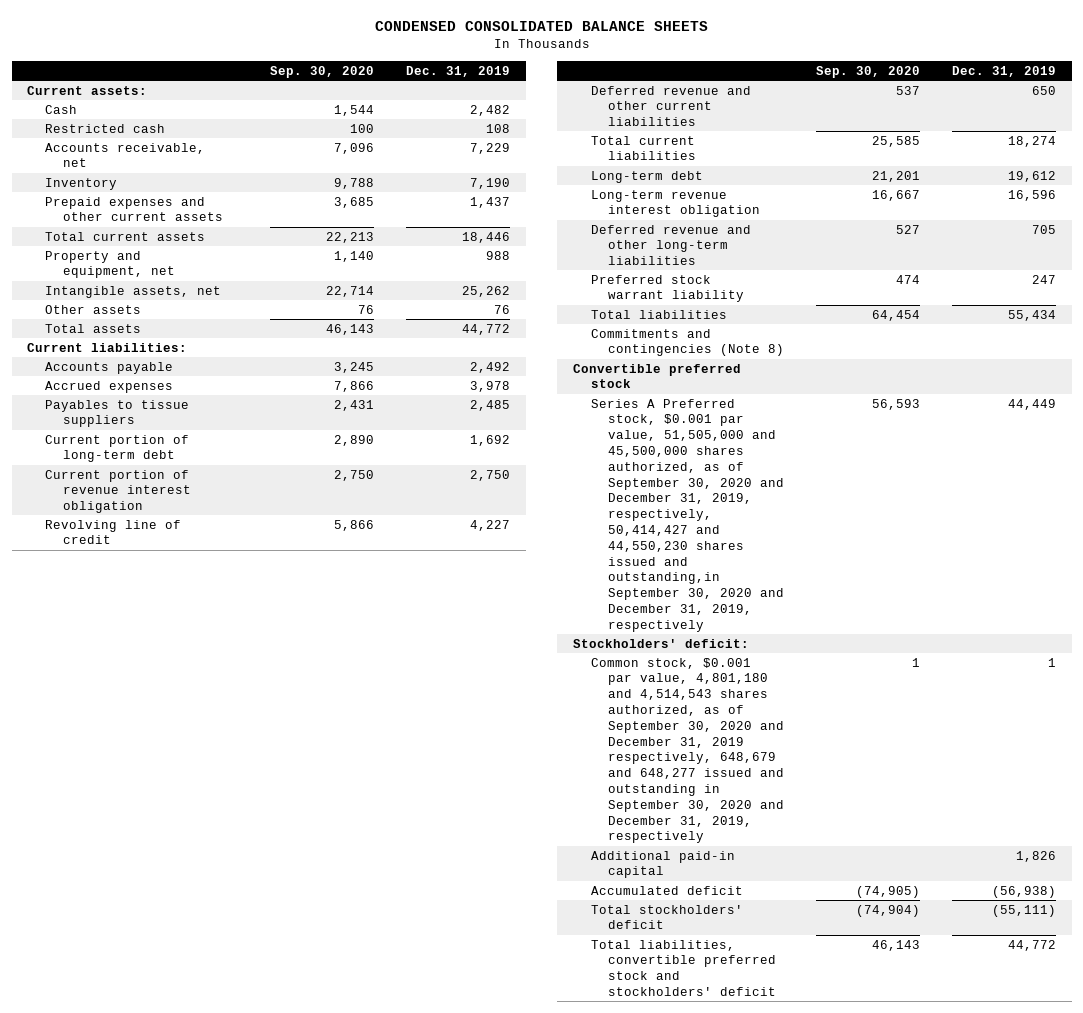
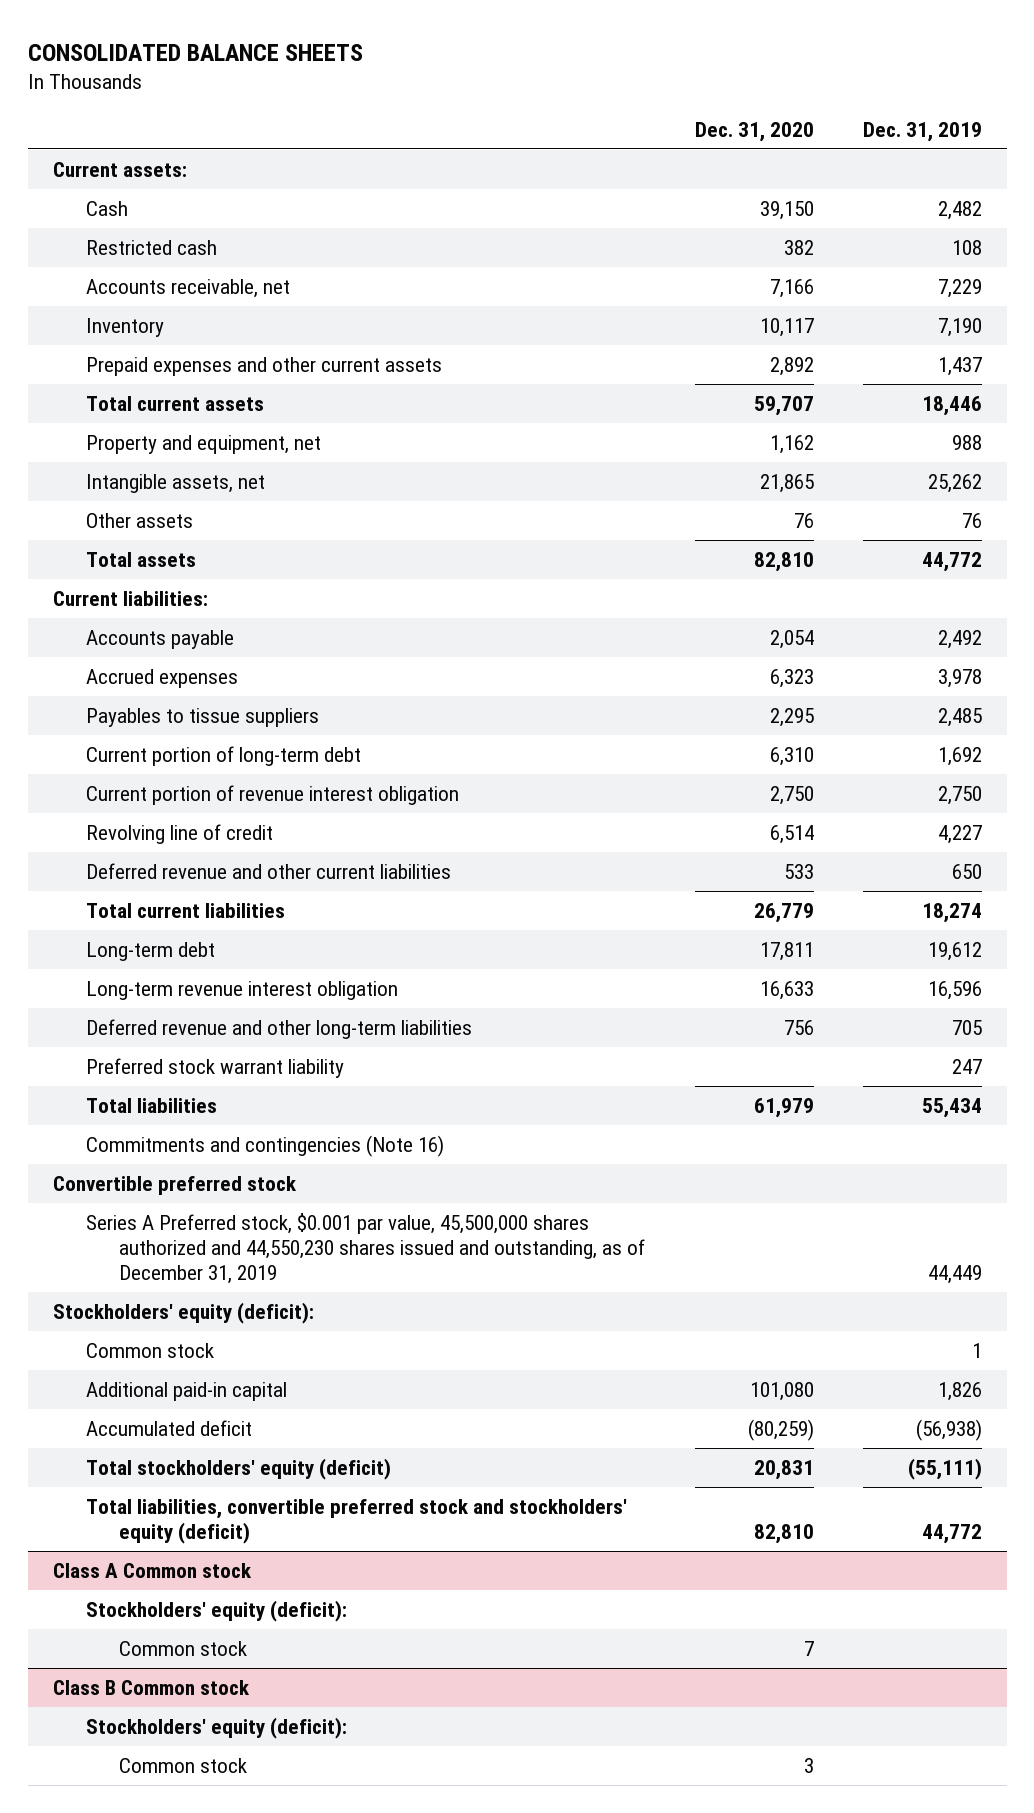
- CONDENSED CONSOLIDATED BALANCE SHEETS
+ CONSOLIDATED BALANCE SHEETS
- | Sep. 30, 2020 | Dec. 31, 2019
+ | Dec. 31, 2020 | Dec. 31, 2019
- Commitments and contingencies (Note 8)
+ Commitments and contingencies (Note 16)
- Series A Preferred stock, $0.001 par value, 51,505,000 and 45,500,000 shares authorized, as of September 30, 2020 and December 31, 2019, respectively, 50,414,427 and 44,550,230 shares issued and outstanding,in September 30, 2020 and December 31, 2019, respectively | 56,593 | 44,449
- Stockholders' deficit:
- Common stock, $0.001 par value, 4,801,180 and 4,514,543 shares authorized, as of September 30, 2020 and December 31, 2019 respectively, 648,679 and 648,277 issued and outstanding in September 30, 2020 and December 31, 2019, respectively | 1 | 1
+ Series A Preferred stock, $0.001 par value, 45,500,000 shares authorized and 44,550,230 shares issued and outstanding, as of December 31, 2019 | | 44,449
+ Stockholders' equity (deficit):
+ Common stock | | 1
- Total stockholders' deficit | (74,904) | (55,111)
- Total liabilities, convertible preferred stock and stockholders' deficit | 46,143 | 44,772
+ Total stockholders' equity (deficit) | 20,831 | (55,111)
+ Total liabilities, convertible preferred stock and stockholders' equity (deficit) | 82,810 | 44,772
+ Class A Common stock
+ Stockholders' equity (deficit):
+ Common stock | 7 |
+ Class B Common stock
+ Stockholders' equity (deficit):
+ Common stock | 3 |

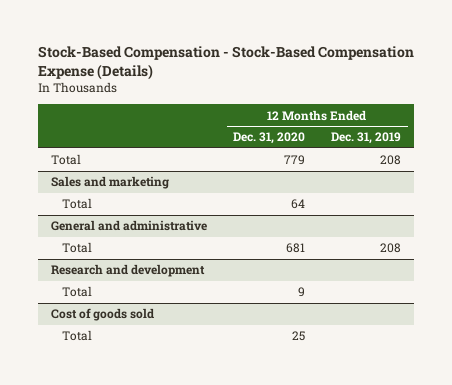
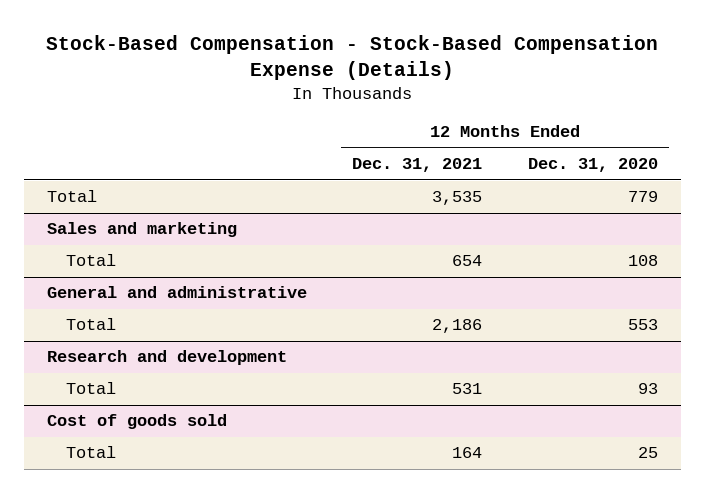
- | 12 Months Ended Dec. 31, 2020 | 12 Months Ended Dec. 31, 2019
+ | 12 Months Ended Dec. 31, 2021 | 12 Months Ended Dec. 31, 2020
@ Sales and marketing
- Total | 64 |
+ Total | 654 | 108
@ General and administrative
- Total | 681 | 208
+ Total | 2,186 | 553
@ Research and development
- Total | 9 |
+ Total | 531 | 93

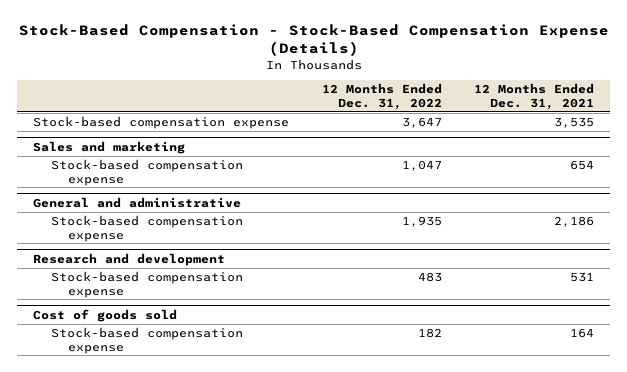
- | 12 Months Ended Dec. 31, 2021 | 12 Months Ended Dec. 31, 2020
+ | 12 Months Ended Dec. 31, 2022 | 12 Months Ended Dec. 31, 2021
- Total | 3,535 | 779
+ Stock-based compensation expense | 3,647 | 3,535
@ Sales and marketing
- Total | 654 | 108
+ Stock-based compensation expense | 1,047 | 654
@ General and administrative
- Total | 2,186 | 553
+ Stock-based compensation expense | 1,935 | 2,186
@ Research and development
- Total | 531 | 93
+ Stock-based compensation expense | 483 | 531
@ Cost of goods sold
- Total | 164 | 25
+ Stock-based compensation expense | 182 | 164

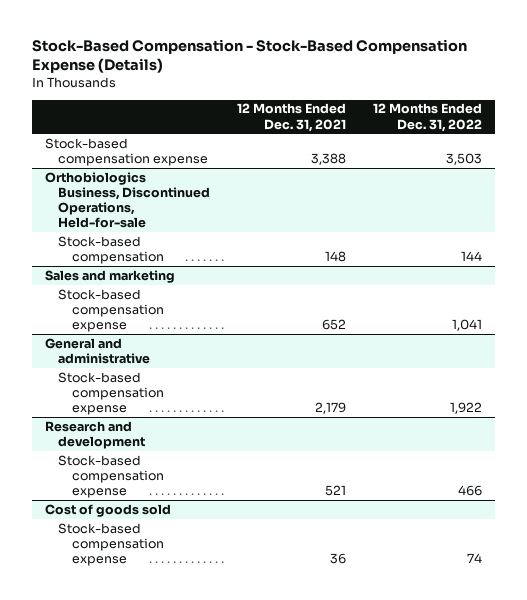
- | 12 Months Ended Dec. 31, 2022 | 12 Months Ended Dec. 31, 2021
+ | 12 Months Ended Dec. 31, 2021 | 12 Months Ended Dec. 31, 2022
- Stock-based compensation expense | 3,647 | 3,535
+ Stock-based compensation expense | 3,388 | 3,503
+ Orthobiologics Business, Discontinued Operations, Held-for-sale
+ Stock-based compensation | 148 | 144
@ Sales and marketing
- Stock-based compensation expense | 1,047 | 654
+ Stock-based compensation expense | 652 | 1,041
@ General and administrative
- Stock-based compensation expense | 1,935 | 2,186
+ Stock-based compensation expense | 2,179 | 1,922
@ Research and development
- Stock-based compensation expense | 483 | 531
+ Stock-based compensation expense | 521 | 466
@ Cost of goods sold
- Stock-based compensation expense | 182 | 164
+ Stock-based compensation expense | 36 | 74

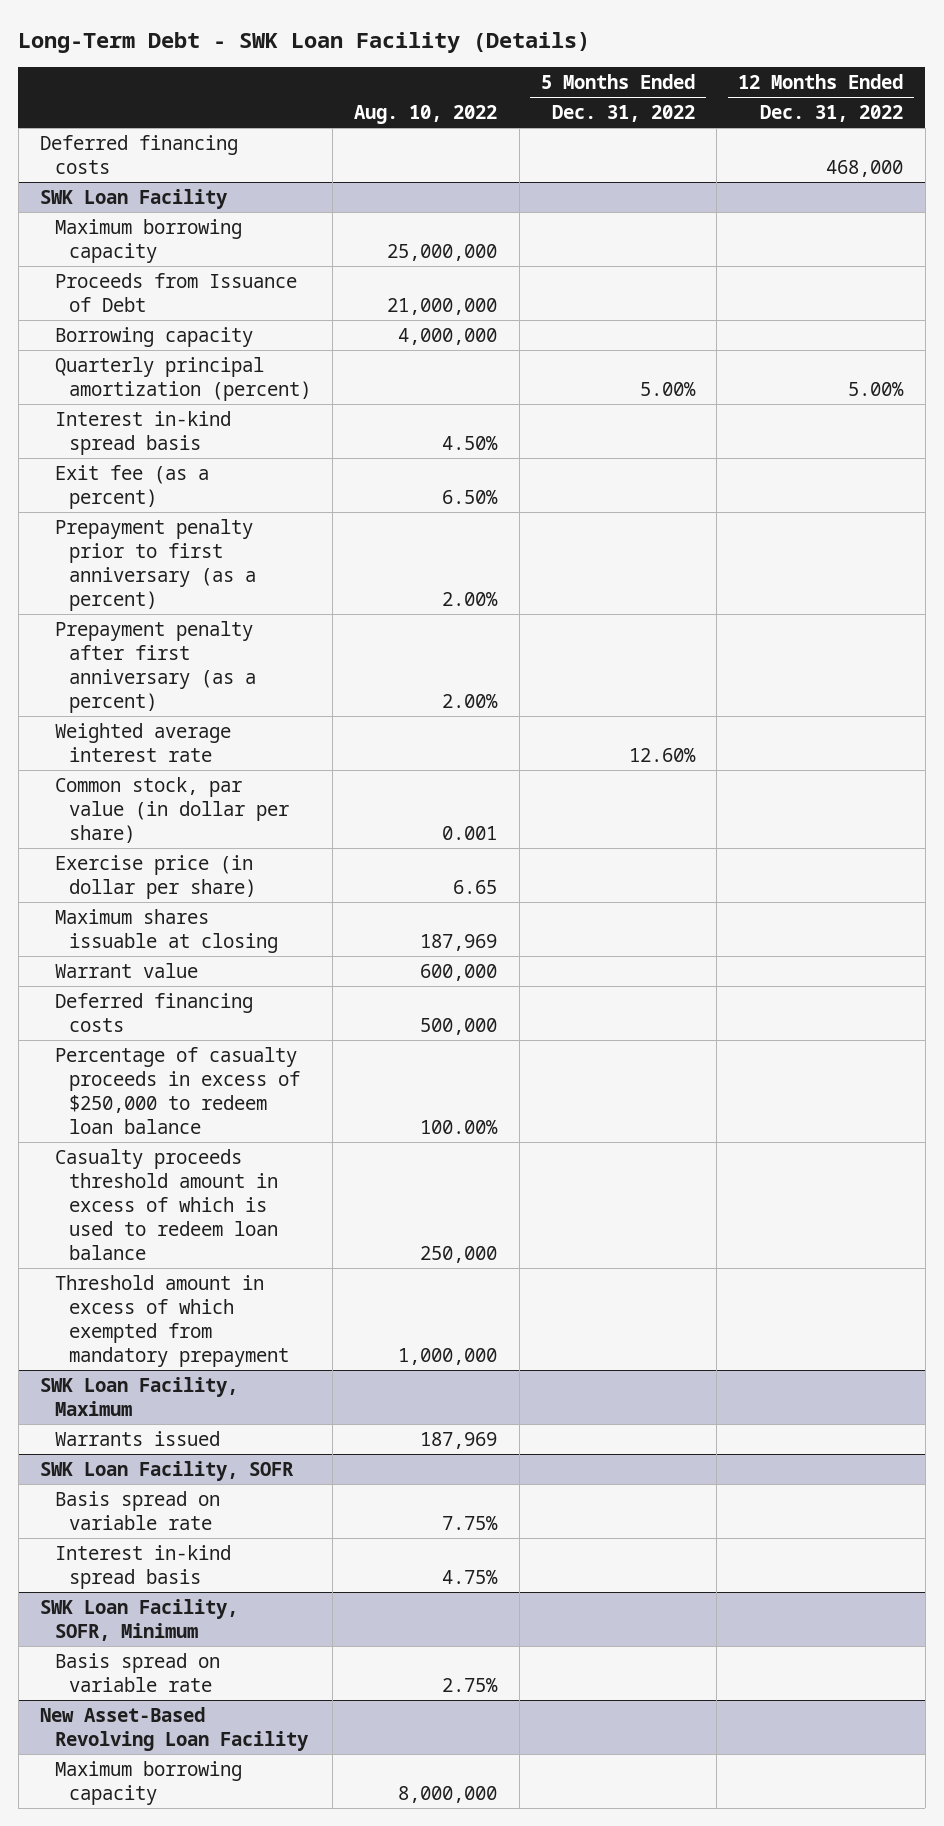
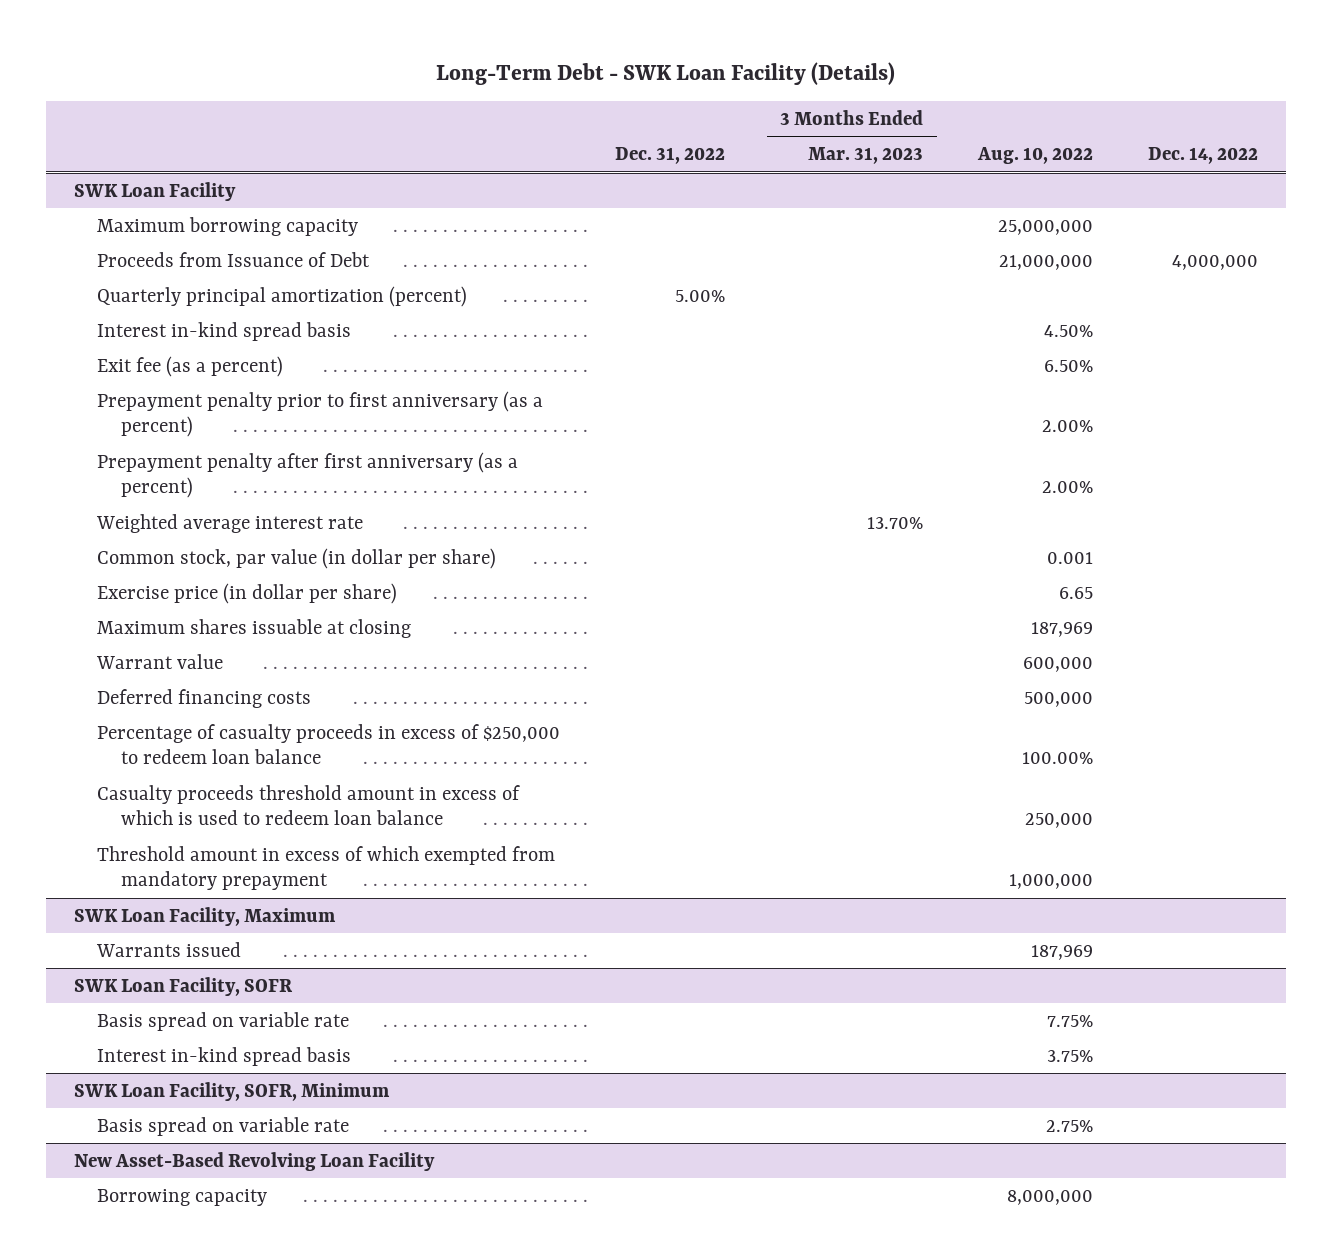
- | Aug. 10, 2022 | 5 Months Ended Dec. 31, 2022 | 12 Months Ended Dec. 31, 2022
+ | Dec. 31, 2022 | 3 Months Ended Mar. 31, 2023 | Aug. 10, 2022 | Dec. 14, 2022
- Deferred financing costs | | | 468,000
@ SWK Loan Facility
- Borrowing capacity | 4,000,000 | |
@ SWK Loan Facility, SOFR
- Interest in-kind spread basis | 4.75% | |
+ Interest in-kind spread basis | | | 3.75% |
@ New Asset-Based Revolving Loan Facility
- Maximum borrowing capacity | 8,000,000 | |
+ Borrowing capacity | | | 8,000,000 |

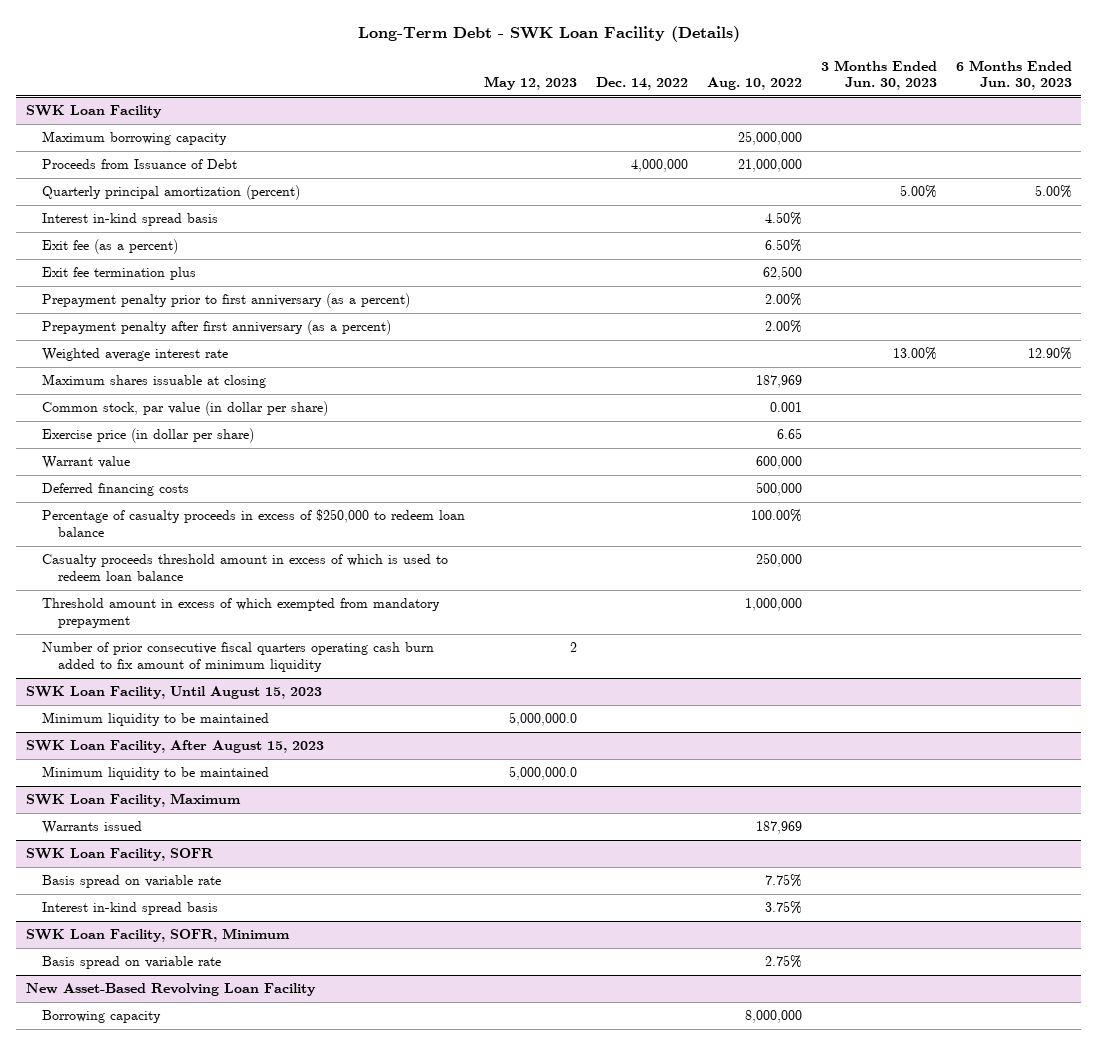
- | Dec. 31, 2022 | 3 Months Ended Mar. 31, 2023 | Aug. 10, 2022 | Dec. 14, 2022
+ | May 12, 2023 | Dec. 14, 2022 | Aug. 10, 2022 | 3 Months Ended Jun. 30, 2023 | 6 Months Ended Jun. 30, 2023
@ SWK Loan Facility
+ Exit fee termination plus | | | 62,500 | |
moved up: Maximum shares issuable at closing | | | 187,969 | |
+ Number of prior consecutive fiscal quarters operating cash burn added to fix amount of minimum liquidity | 2 | | | |
+ SWK Loan Facility, Until August 15, 2023
+ Minimum liquidity to be maintained | 5,000,000.0 | | | |
+ SWK Loan Facility, After August 15, 2023
+ Minimum liquidity to be maintained | 5,000,000.0 | | | |

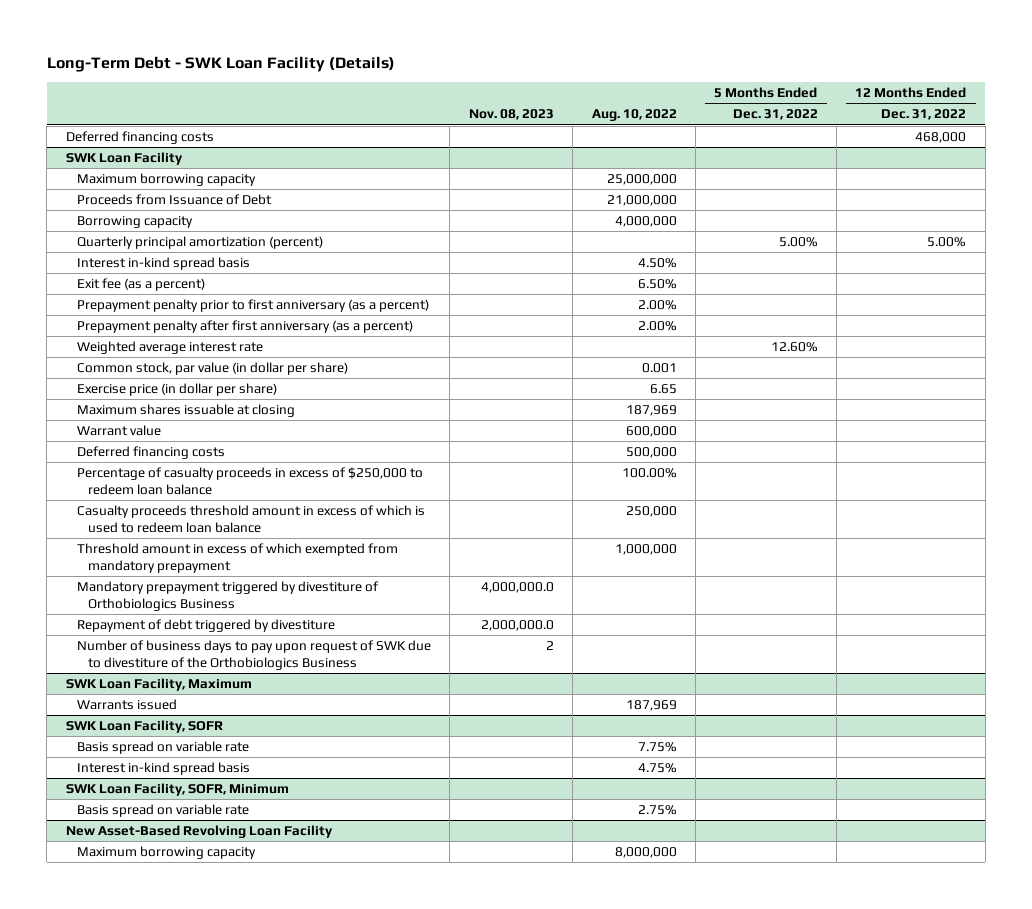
- | May 12, 2023 | Dec. 14, 2022 | Aug. 10, 2022 | 3 Months Ended Jun. 30, 2023 | 6 Months Ended Jun. 30, 2023
+ | Nov. 08, 2023 | Aug. 10, 2022 | 5 Months Ended Dec. 31, 2022 | 12 Months Ended Dec. 31, 2022
+ Deferred financing costs | | | | 468,000
@ SWK Loan Facility
+ Borrowing capacity | | 4,000,000 | |
- Exit fee termination plus | | | 62,500 | |
moved down: Maximum shares issuable at closing | | 187,969 | |
- Number of prior consecutive fiscal quarters operating cash burn added to fix amount of minimum liquidity | 2 | | | |
- SWK Loan Facility, Until August 15, 2023
- Minimum liquidity to be maintained | 5,000,000.0 | | | |
- SWK Loan Facility, After August 15, 2023
- Minimum liquidity to be maintained | 5,000,000.0 | | | |
@ SWK Loan Facility
+ Mandatory prepayment triggered by divestiture of Orthobiologics Business | 4,000,000.0 | | |
+ Repayment of debt triggered by divestiture | 2,000,000.0 | | |
+ Number of business days to pay upon request of SWK due to divestiture of the Orthobiologics Business | 2 | | |
@ SWK Loan Facility, SOFR
- Interest in-kind spread basis | | | 3.75% | |
+ Interest in-kind spread basis | | 4.75% | |
@ New Asset-Based Revolving Loan Facility
- Borrowing capacity | | | 8,000,000 | |
+ Maximum borrowing capacity | | 8,000,000 | |

